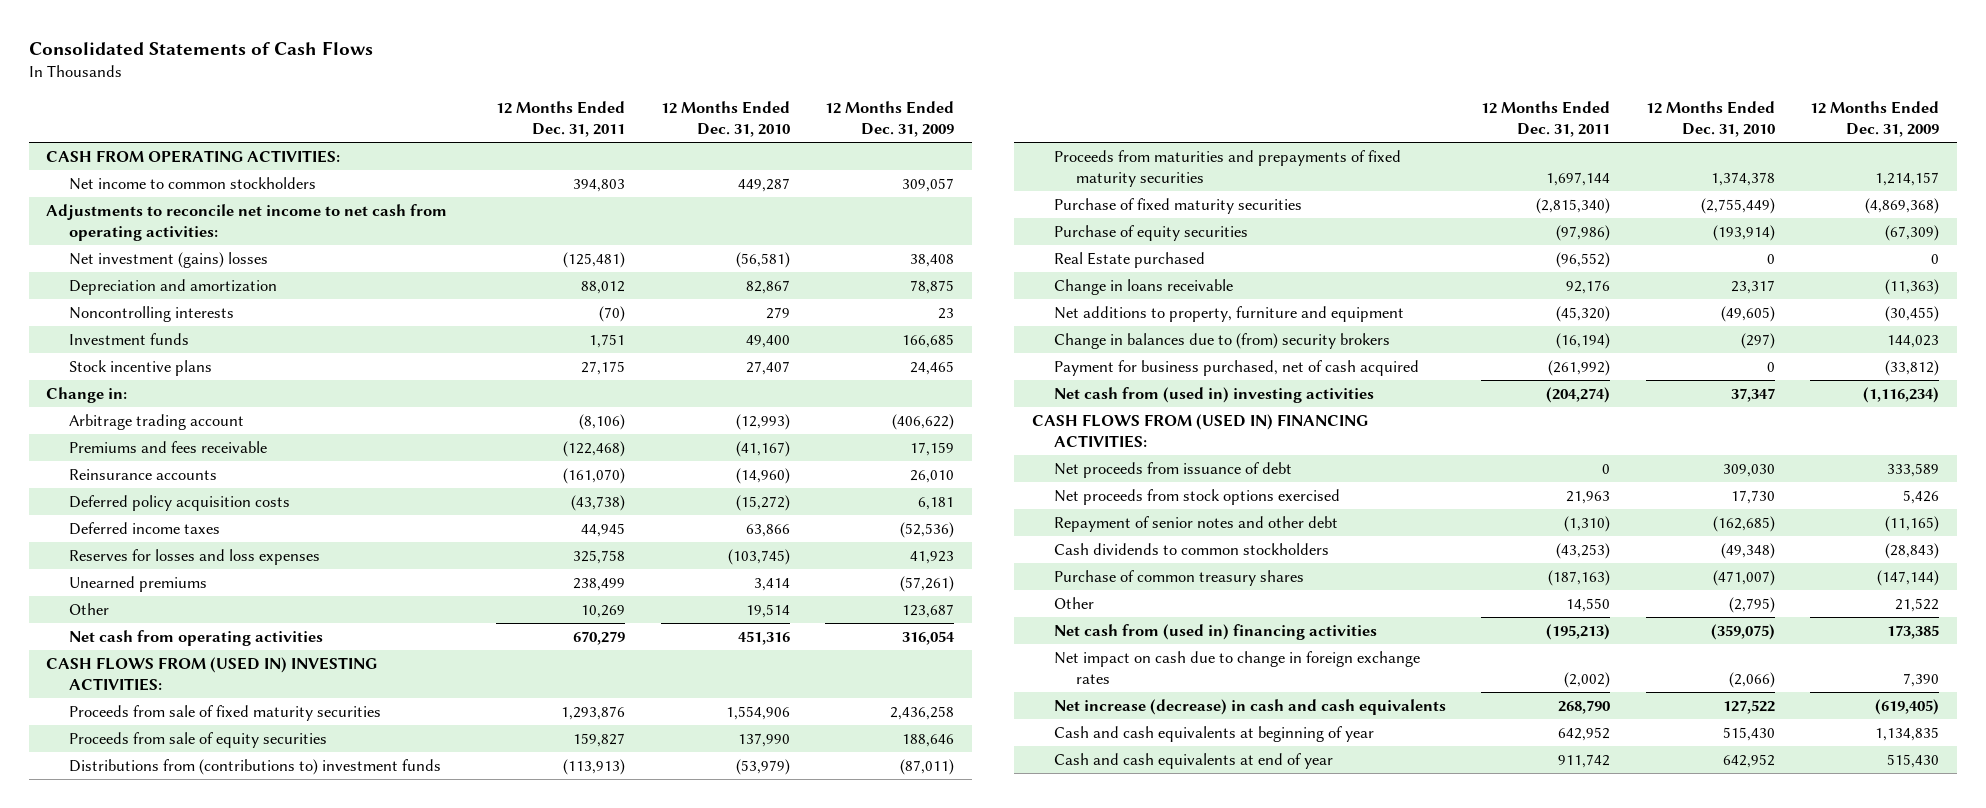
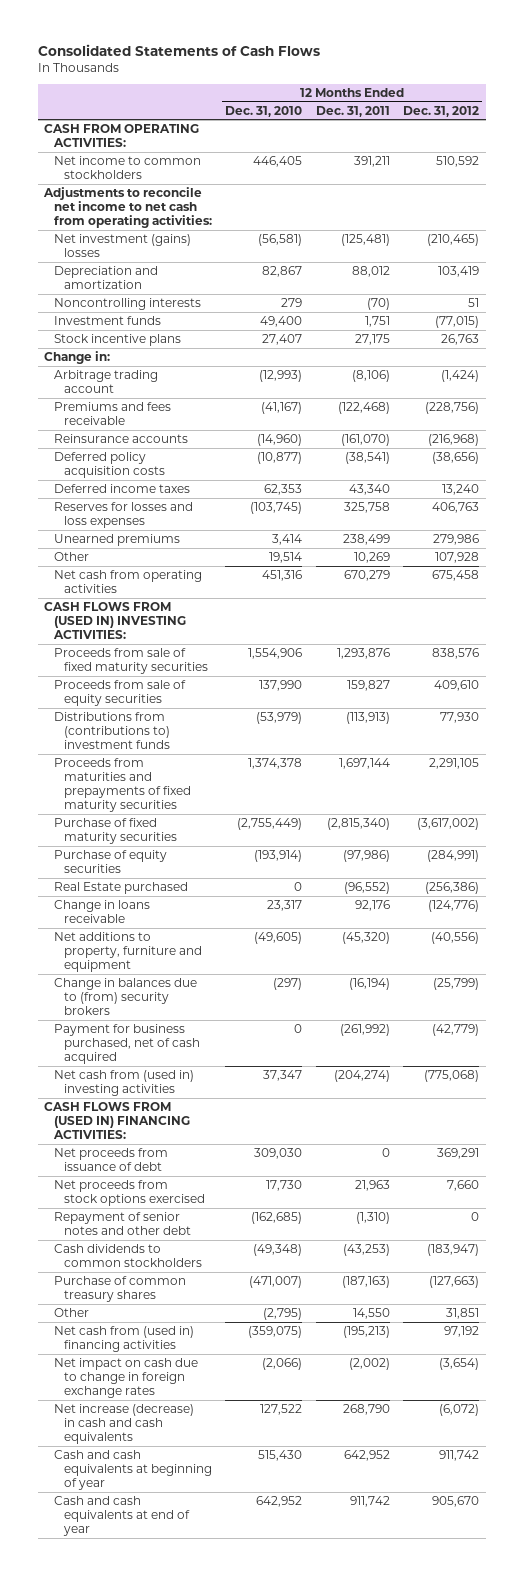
- | 12 Months Ended Dec. 31, 2011 | 12 Months Ended Dec. 31, 2010 | 12 Months Ended Dec. 31, 2009
+ | 12 Months Ended Dec. 31, 2010 | 12 Months Ended Dec. 31, 2011 | 12 Months Ended Dec. 31, 2012
- Net income to common stockholders | 394,803 | 449,287 | 309,057
+ Net income to common stockholders | 446,405 | 391,211 | 510,592
- Deferred policy acquisition costs | (43,738) | (15,272) | 6,181
- Deferred income taxes | 44,945 | 63,866 | (52,536)
+ Deferred policy acquisition costs | (10,877) | (38,541) | (38,656)
+ Deferred income taxes | 62,353 | 43,340 | 13,240

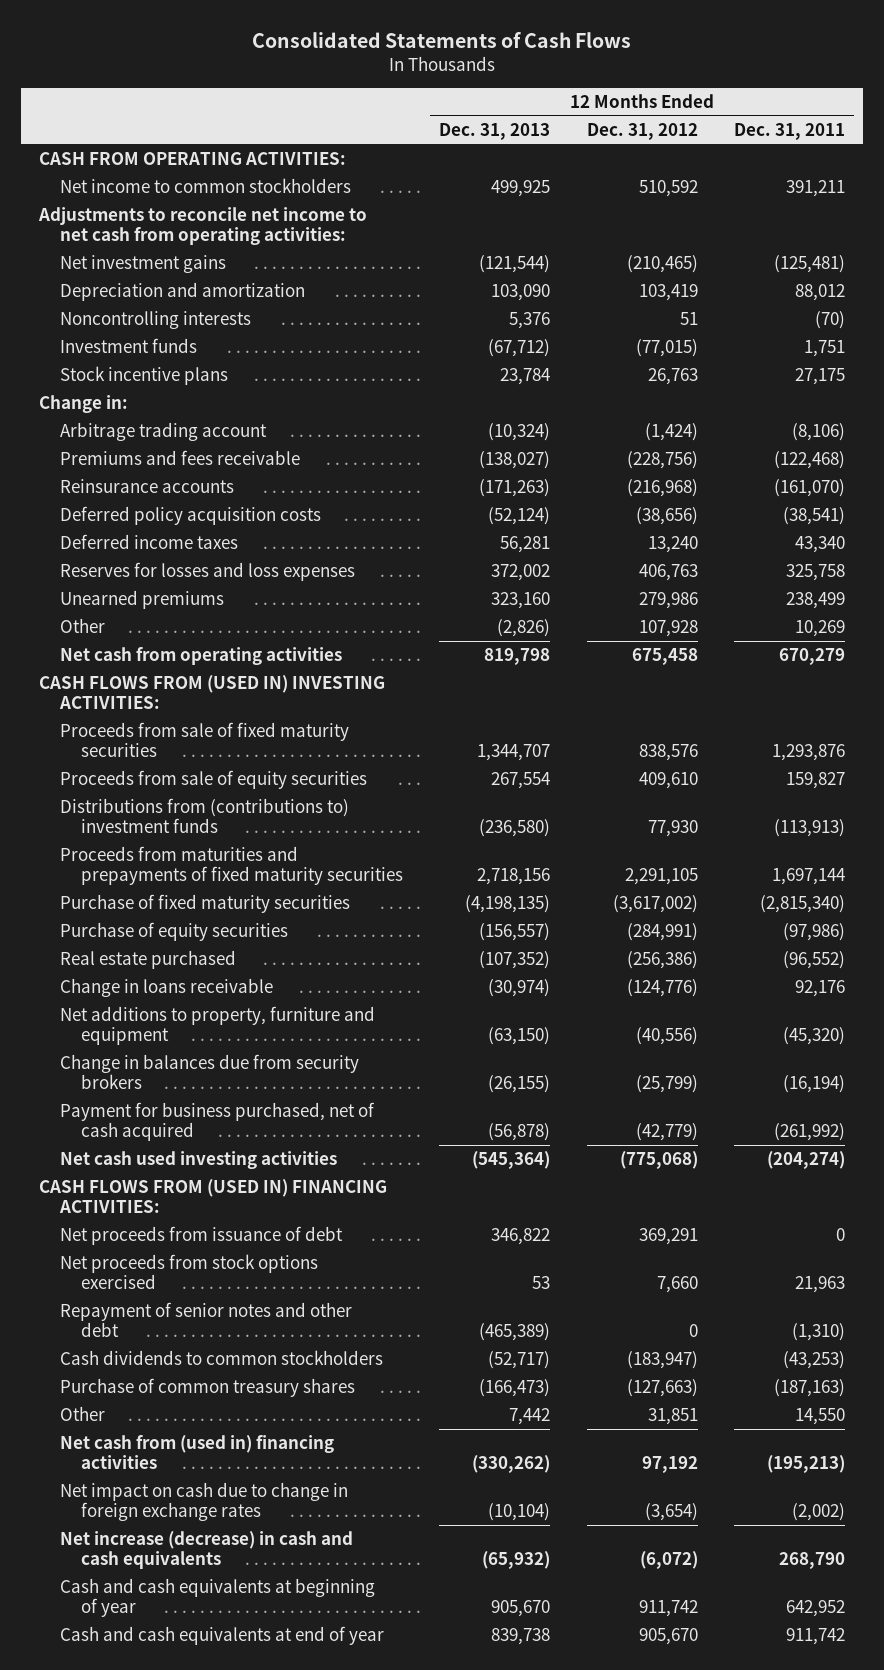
- | 12 Months Ended Dec. 31, 2010 | 12 Months Ended Dec. 31, 2011 | 12 Months Ended Dec. 31, 2012
+ | 12 Months Ended Dec. 31, 2013 | 12 Months Ended Dec. 31, 2012 | 12 Months Ended Dec. 31, 2011
- Net investment (gains) losses | (56,581) | (125,481) | (210,465)
+ Net investment gains | (121,544) | (210,465) | (125,481)
- Real Estate purchased | 0 | (96,552) | (256,386)
+ Real estate purchased | (107,352) | (256,386) | (96,552)
- Change in balances due to (from) security brokers | (297) | (16,194) | (25,799)
+ Change in balances due from security brokers | (26,155) | (25,799) | (16,194)
- Net cash from (used in) investing activities | 37,347 | (204,274) | (775,068)
+ Net cash used investing activities | (545,364) | (775,068) | (204,274)

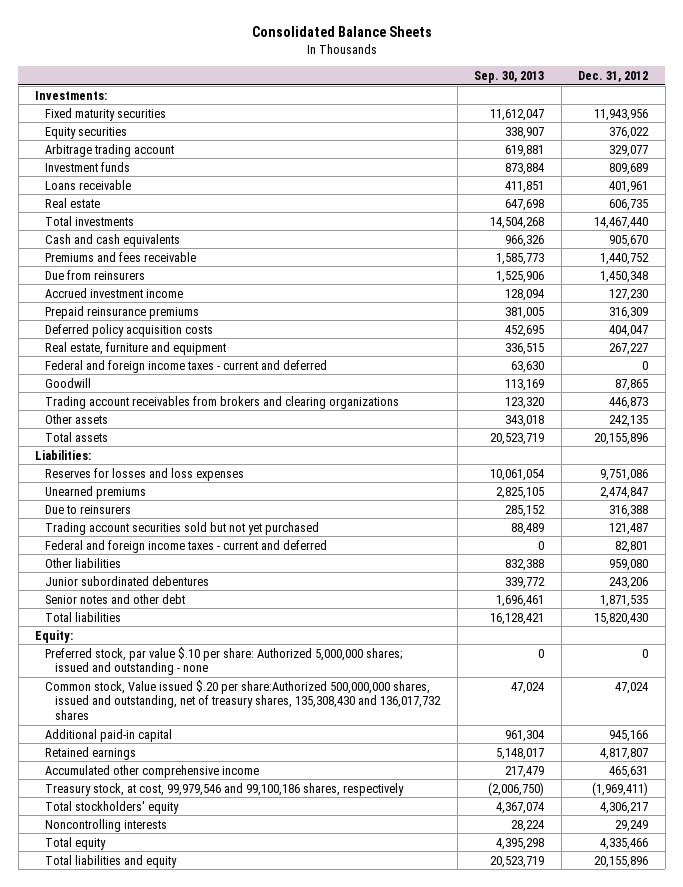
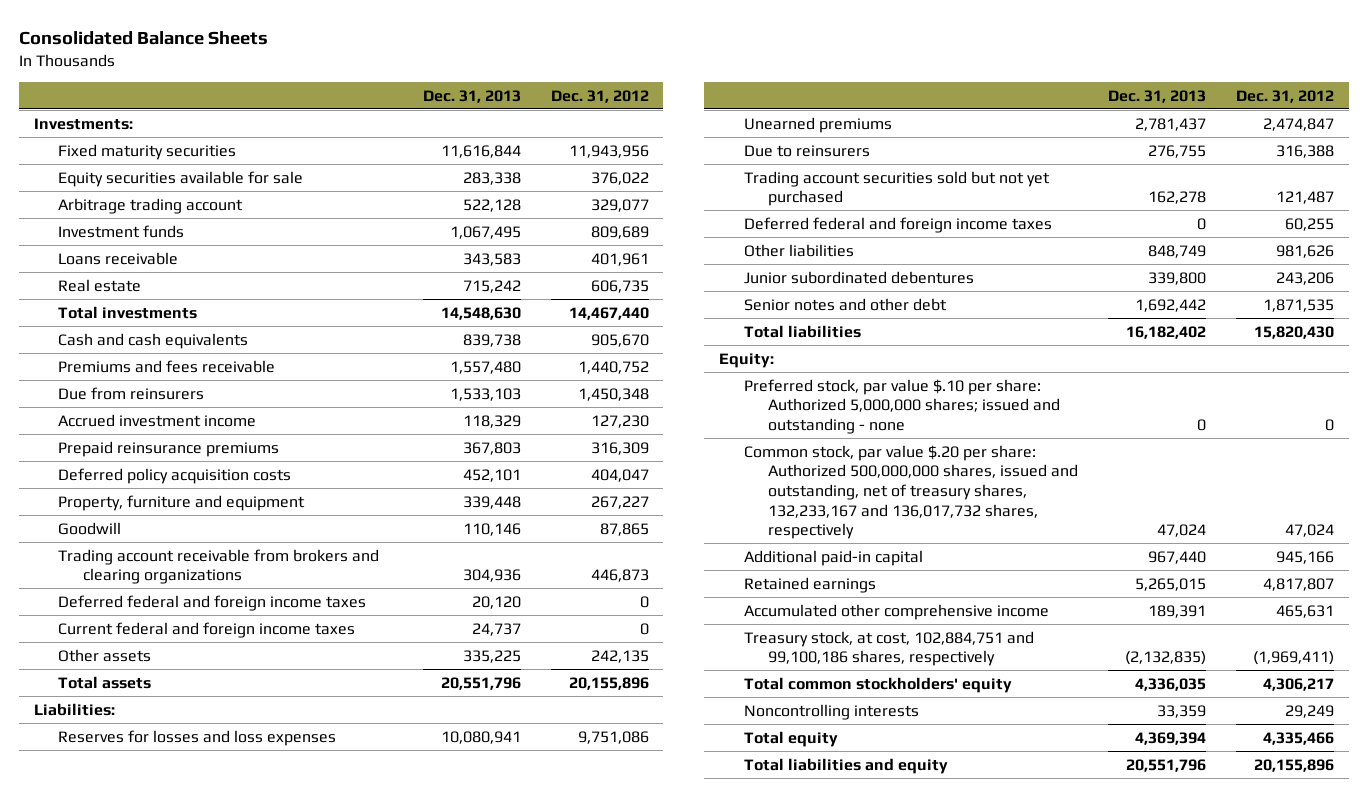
- | Sep. 30, 2013 | Dec. 31, 2012
+ | Dec. 31, 2013 | Dec. 31, 2012
- Equity securities | 338,907 | 376,022
+ Equity securities available for sale | 283,338 | 376,022
- Real estate, furniture and equipment | 336,515 | 267,227
- Federal and foreign income taxes - current and deferred | 63,630 | 0
+ Property, furniture and equipment | 339,448 | 267,227
- Trading account receivables from brokers and clearing organizations | 123,320 | 446,873
+ Trading account receivable from brokers and clearing organizations | 304,936 | 446,873
+ Deferred federal and foreign income taxes | 20,120 | 0
+ Current federal and foreign income taxes | 24,737 | 0
- Federal and foreign income taxes - current and deferred | 0 | 82,801
- Other liabilities | 832,388 | 959,080
+ Deferred federal and foreign income taxes | 0 | 60,255
+ Other liabilities | 848,749 | 981,626
- Common stock, Value issued $.20 per share:Authorized 500,000,000 shares, issued and outstanding, net of treasury shares, 135,308,430 and 136,017,732 shares | 47,024 | 47,024
+ Common stock, par value $.20 per share: Authorized 500,000,000 shares, issued and outstanding, net of treasury shares, 132,233,167 and 136,017,732 shares, respectively | 47,024 | 47,024
- Treasury stock, at cost, 99,979,546 and 99,100,186 shares, respectively | (2,006,750) | (1,969,411)
- Total stockholders' equity | 4,367,074 | 4,306,217
+ Treasury stock, at cost, 102,884,751 and 99,100,186 shares, respectively | (2,132,835) | (1,969,411)
+ Total common stockholders' equity | 4,336,035 | 4,306,217

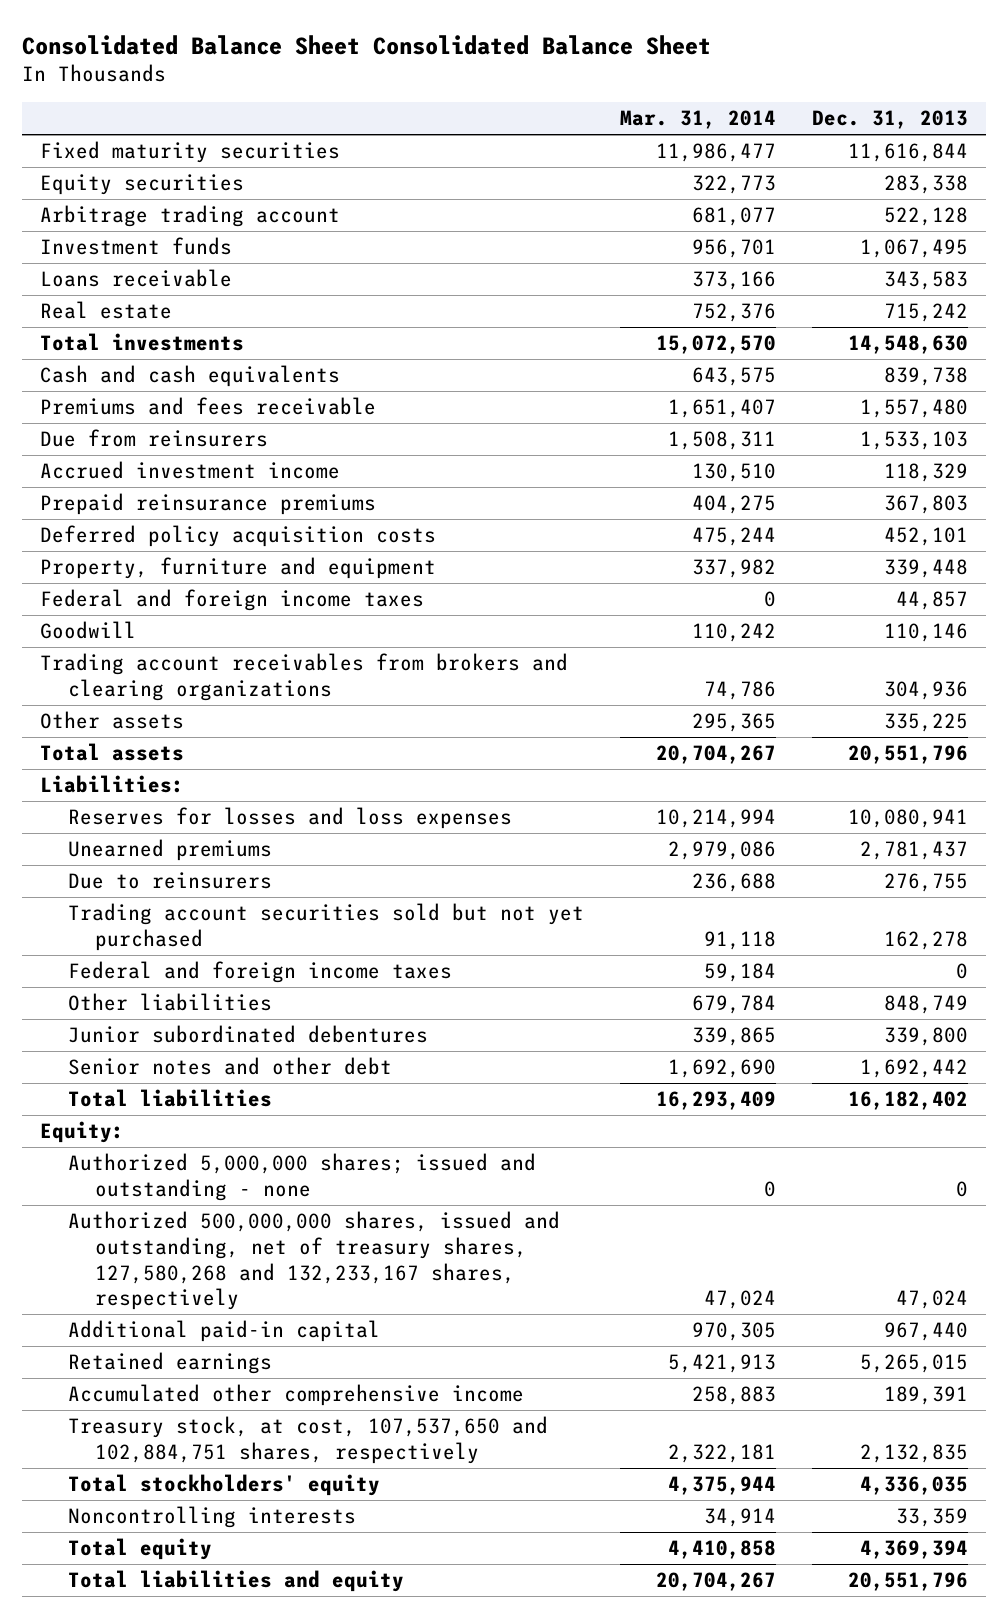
- Consolidated Balance Sheets
+ Consolidated Balance Sheet Consolidated Balance Sheet
- | Dec. 31, 2013 | Dec. 31, 2012
+ | Mar. 31, 2014 | Dec. 31, 2013
- Investments:
- Equity securities available for sale | 283,338 | 376,022
+ Equity securities | 322,773 | 283,338
+ Federal and foreign income taxes | 0 | 44,857
- Trading account receivable from brokers and clearing organizations | 304,936 | 446,873
- Deferred federal and foreign income taxes | 20,120 | 0
- Current federal and foreign income taxes | 24,737 | 0
+ Trading account receivables from brokers and clearing organizations | 74,786 | 304,936
- Deferred federal and foreign income taxes | 0 | 60,255
+ Federal and foreign income taxes | 59,184 | 0
- Preferred stock, par value $.10 per share: Authorized 5,000,000 shares; issued and outstanding - none | 0 | 0
- Common stock, par value $.20 per share: Authorized 500,000,000 shares, issued and outstanding, net of treasury shares, 132,233,167 and 136,017,732 shares, respectively | 47,024 | 47,024
+ Authorized 5,000,000 shares; issued and outstanding - none | 0 | 0
+ Authorized 500,000,000 shares, issued and outstanding, net of treasury shares, 127,580,268 and 132,233,167 shares, respectively | 47,024 | 47,024
- Treasury stock, at cost, 102,884,751 and 99,100,186 shares, respectively | (2,132,835) | (1,969,411)
- Total common stockholders' equity | 4,336,035 | 4,306,217
+ Treasury stock, at cost, 107,537,650 and 102,884,751 shares, respectively | 2,322,181 | 2,132,835
+ Total stockholders' equity | 4,375,944 | 4,336,035

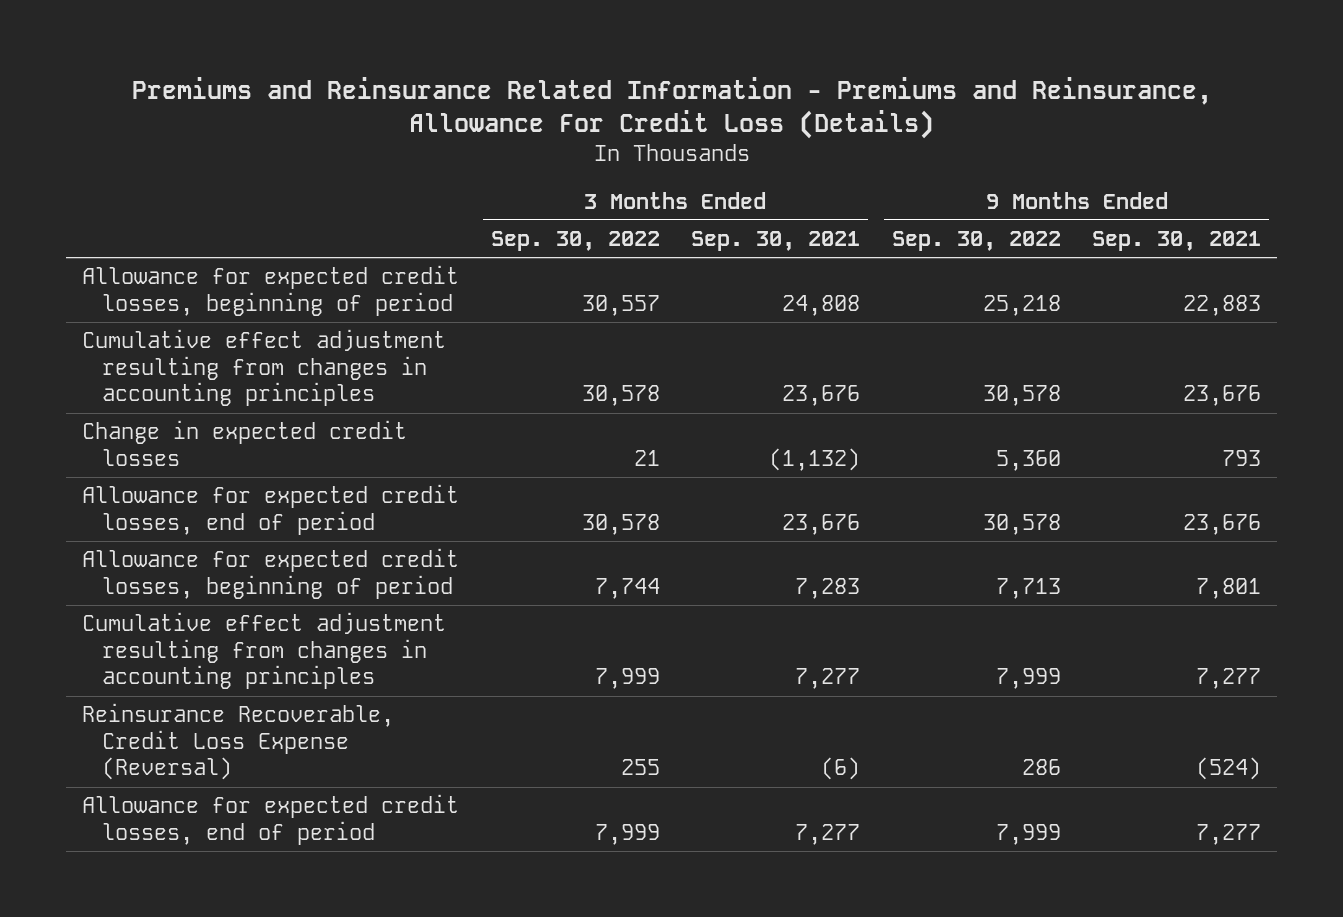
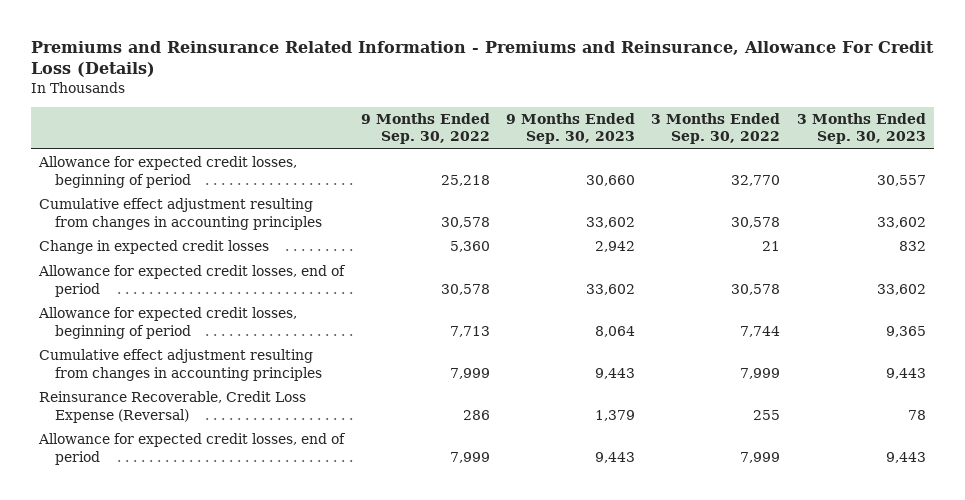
- | 3 Months Ended Sep. 30, 2022 | 3 Months Ended Sep. 30, 2021 | 9 Months Ended Sep. 30, 2022 | 9 Months Ended Sep. 30, 2021
+ | 9 Months Ended Sep. 30, 2022 | 9 Months Ended Sep. 30, 2023 | 3 Months Ended Sep. 30, 2022 | 3 Months Ended Sep. 30, 2023
- Allowance for expected credit losses, beginning of period | 30,557 | 24,808 | 25,218 | 22,883
+ Allowance for expected credit losses, beginning of period | 25,218 | 30,660 | 32,770 | 30,557

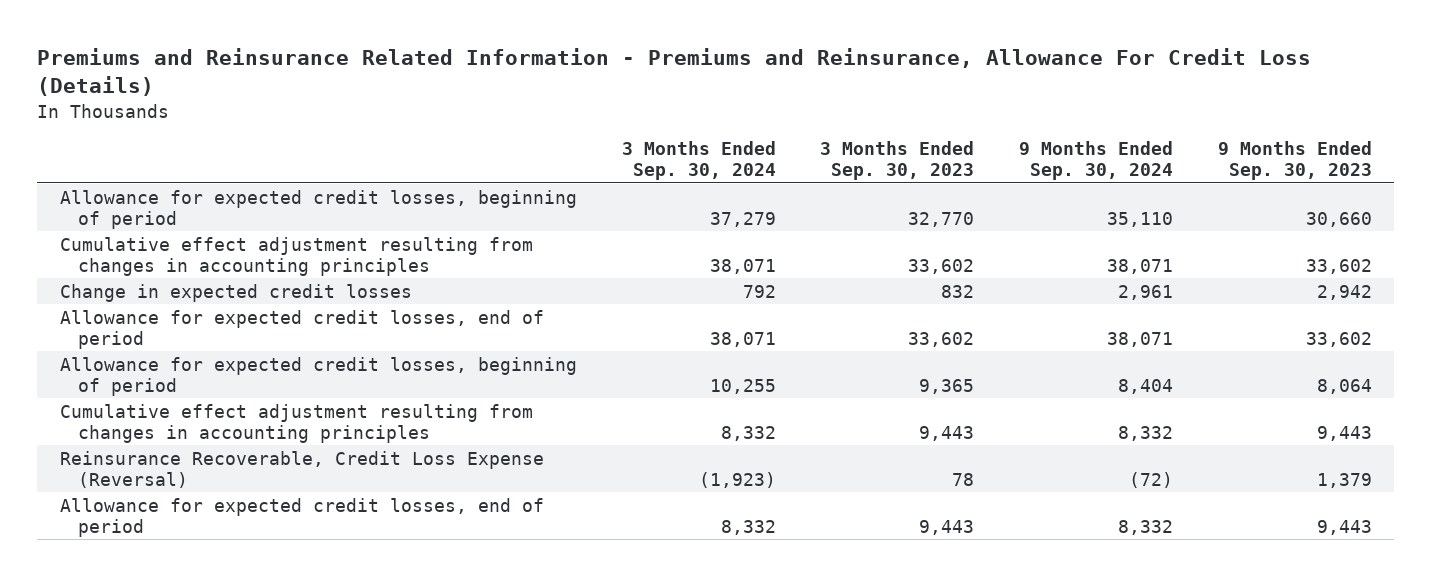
- | 9 Months Ended Sep. 30, 2022 | 9 Months Ended Sep. 30, 2023 | 3 Months Ended Sep. 30, 2022 | 3 Months Ended Sep. 30, 2023
+ | 3 Months Ended Sep. 30, 2024 | 3 Months Ended Sep. 30, 2023 | 9 Months Ended Sep. 30, 2024 | 9 Months Ended Sep. 30, 2023
- Allowance for expected credit losses, beginning of period | 25,218 | 30,660 | 32,770 | 30,557
+ Allowance for expected credit losses, beginning of period | 37,279 | 32,770 | 35,110 | 30,660

